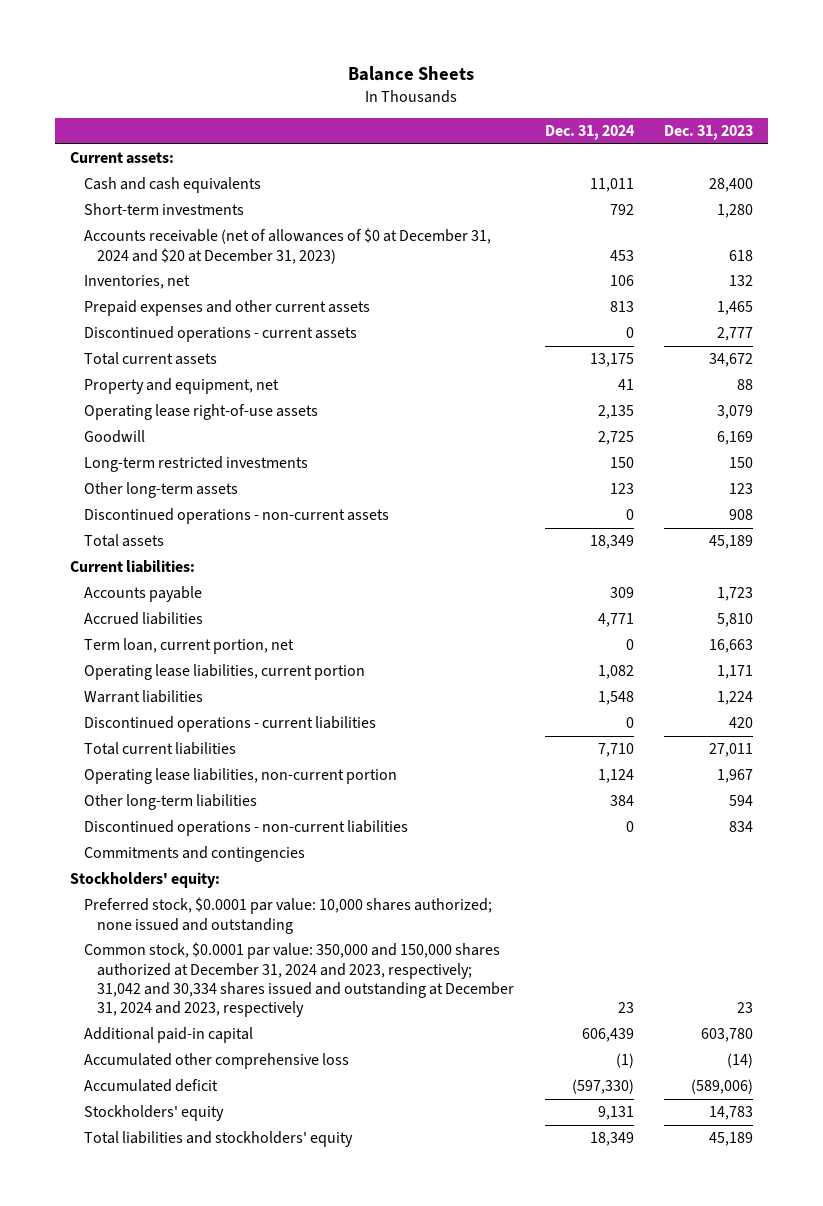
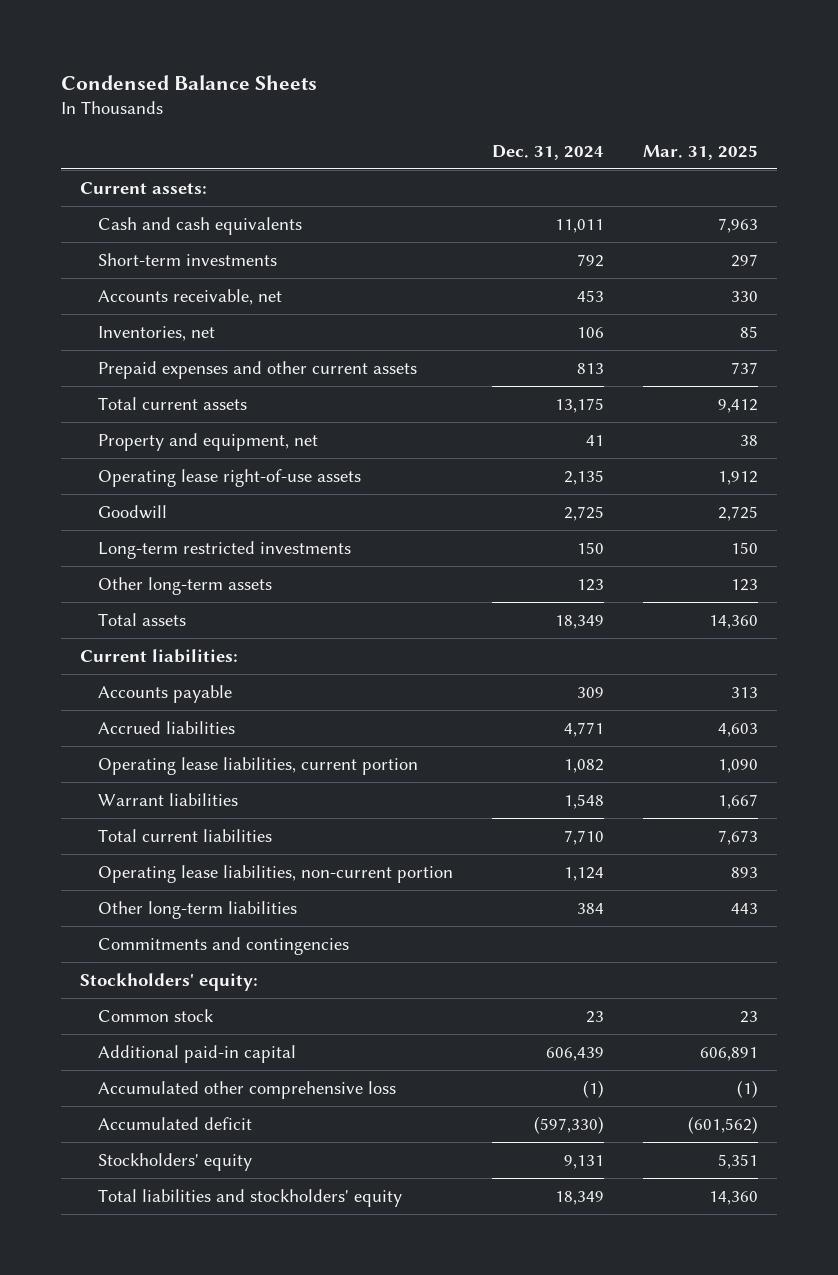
- Balance Sheets
+ Condensed Balance Sheets
- | Dec. 31, 2024 | Dec. 31, 2023
+ | Dec. 31, 2024 | Mar. 31, 2025
- Accounts receivable (net of allowances of $0 at December 31, 2024 and $20 at December 31, 2023) | 453 | 618
+ Accounts receivable, net | 453 | 330
- Discontinued operations - current assets | 0 | 2,777
- Discontinued operations - non-current assets | 0 | 908
- Term loan, current portion, net | 0 | 16,663
- Discontinued operations - current liabilities | 0 | 420
- Discontinued operations - non-current liabilities | 0 | 834
- Preferred stock, $0.0001 par value: 10,000 shares authorized; none issued and outstanding
- Common stock, $0.0001 par value: 350,000 and 150,000 shares authorized at December 31, 2024 and 2023, respectively; 31,042 and 30,334 shares issued and outstanding at December 31, 2024 and 2023, respectively | 23 | 23
+ Common stock | 23 | 23

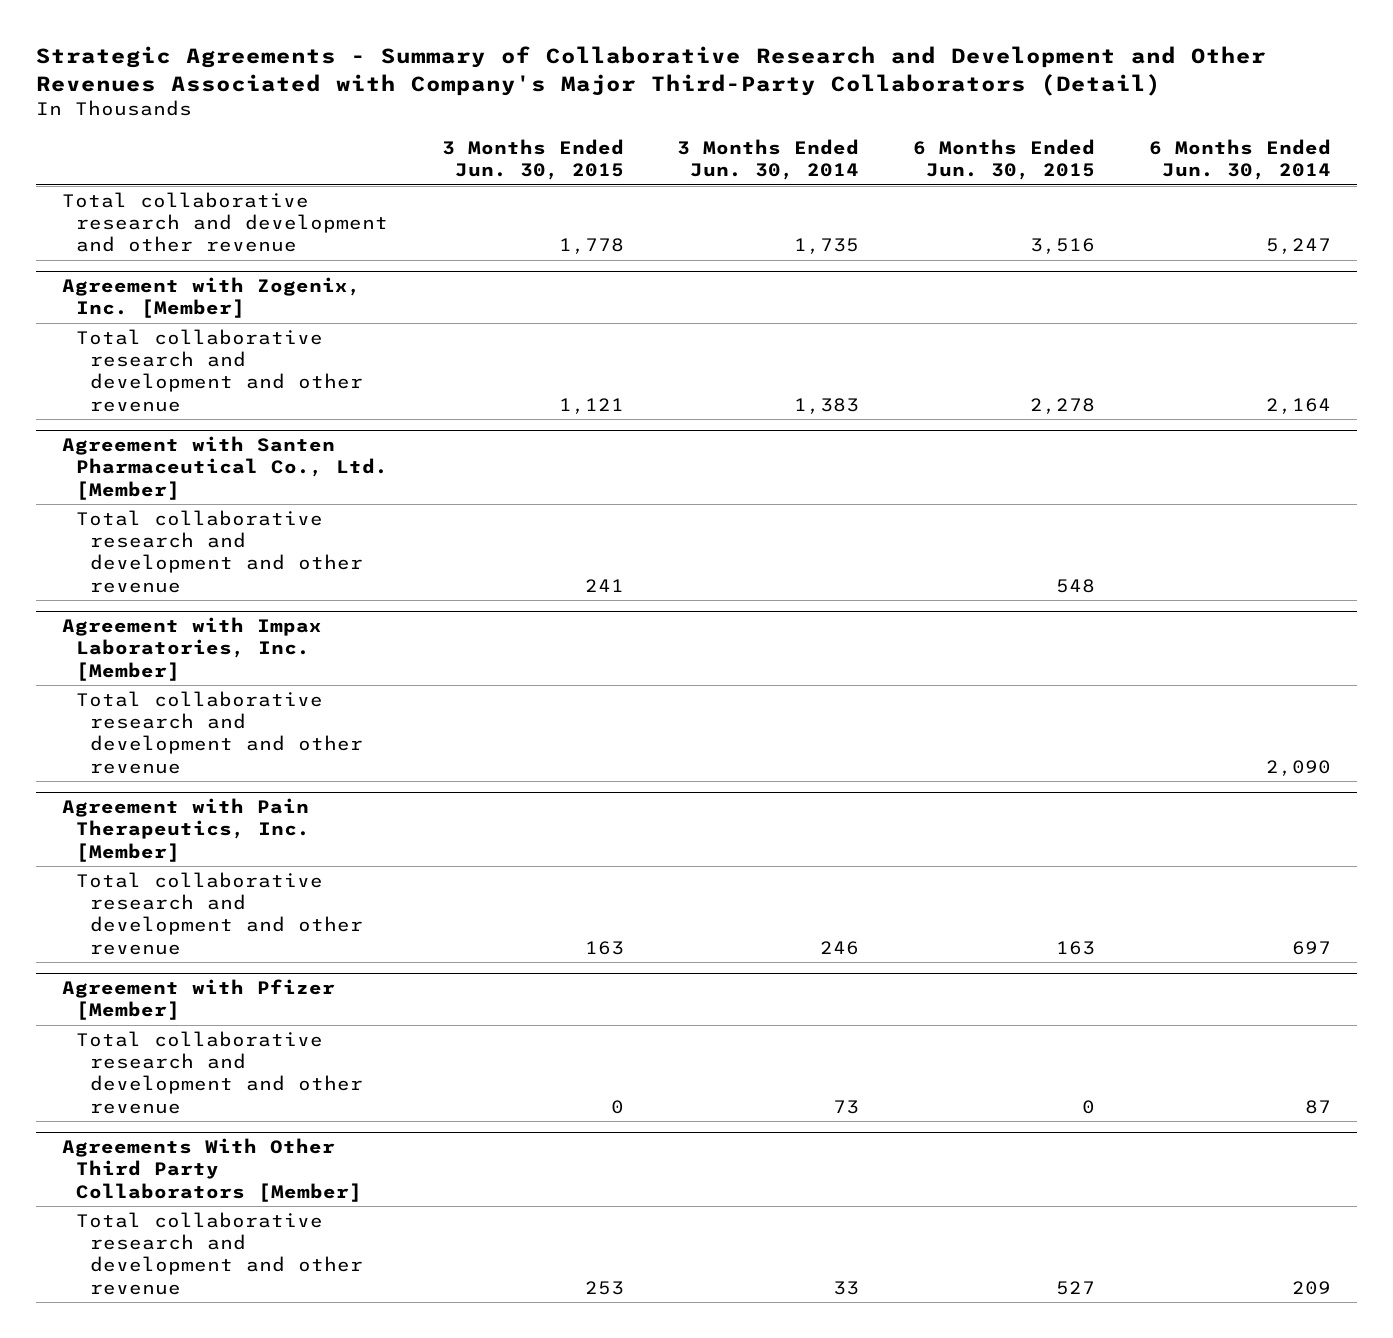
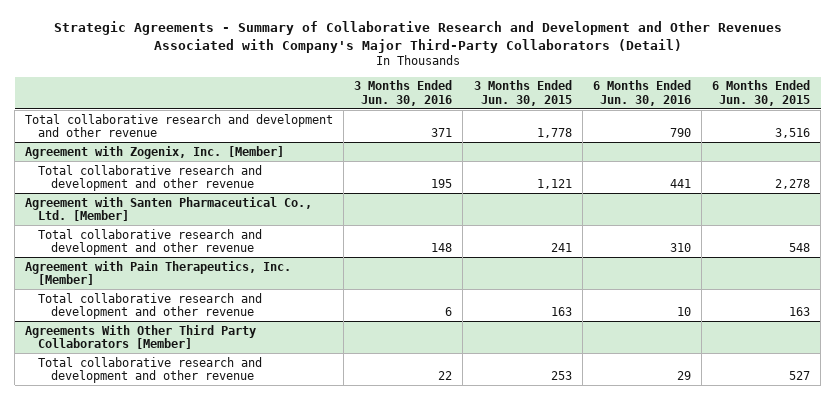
- | 3 Months Ended Jun. 30, 2015 | 3 Months Ended Jun. 30, 2014 | 6 Months Ended Jun. 30, 2015 | 6 Months Ended Jun. 30, 2014
+ | 3 Months Ended Jun. 30, 2016 | 3 Months Ended Jun. 30, 2015 | 6 Months Ended Jun. 30, 2016 | 6 Months Ended Jun. 30, 2015
- Agreement with Impax Laboratories, Inc. [Member]
- Total collaborative research and development and other revenue | | | | 2,090
- Agreement with Pfizer [Member]
- Total collaborative research and development and other revenue | 0 | 73 | 0 | 87

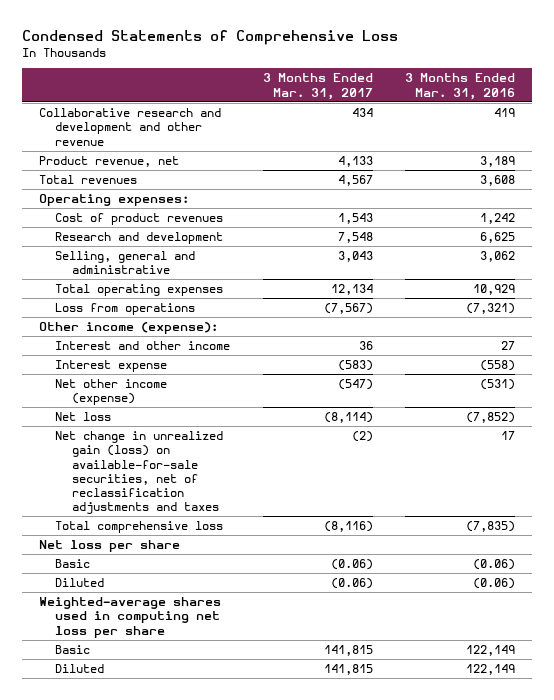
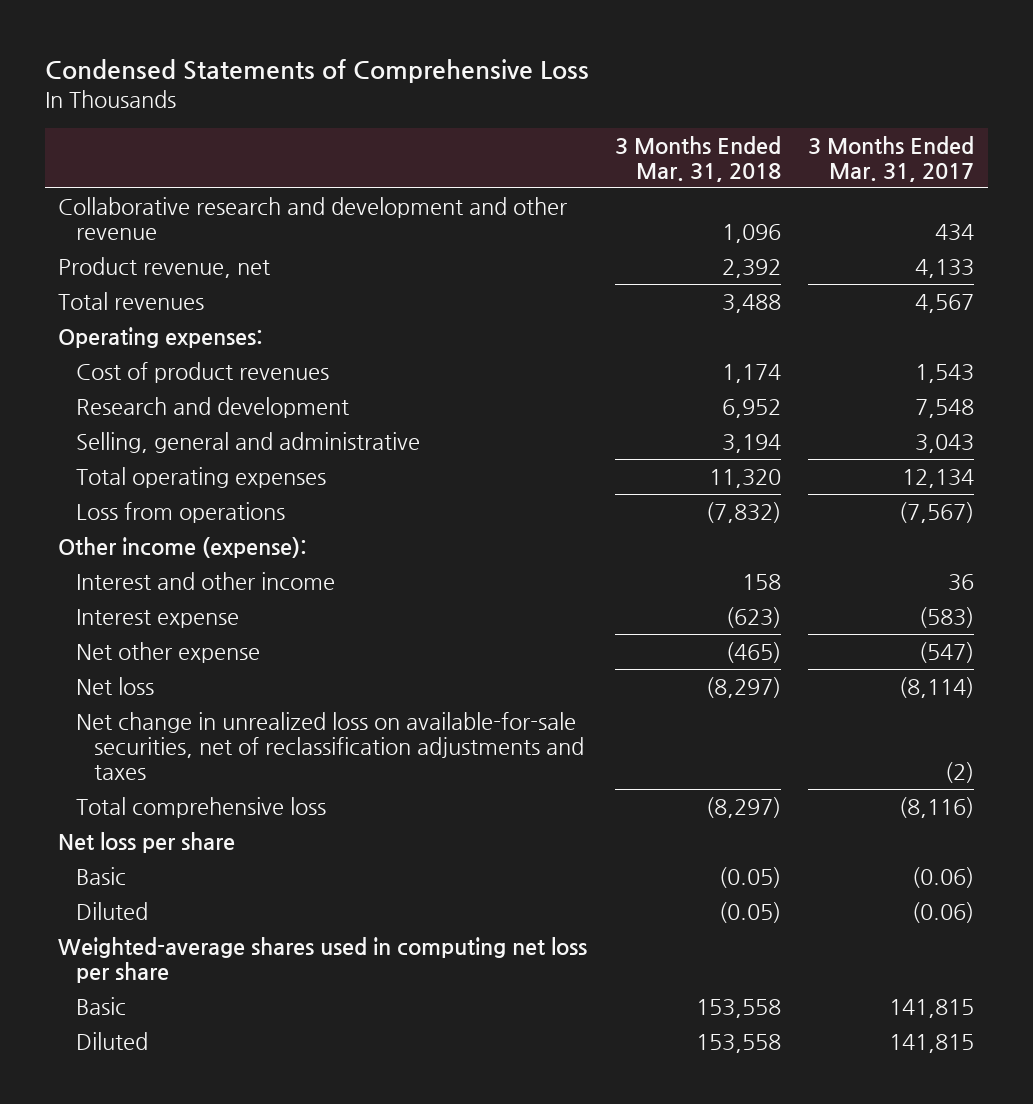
- | 3 Months Ended Mar. 31, 2017 | 3 Months Ended Mar. 31, 2016
+ | 3 Months Ended Mar. 31, 2018 | 3 Months Ended Mar. 31, 2017
- Net other income (expense) | (547) | (531)
+ Net other expense | (465) | (547)
- Net change in unrealized gain (loss) on available-for-sale securities, net of reclassification adjustments and taxes | (2) | 17
+ Net change in unrealized loss on available-for-sale securities, net of reclassification adjustments and taxes | | (2)

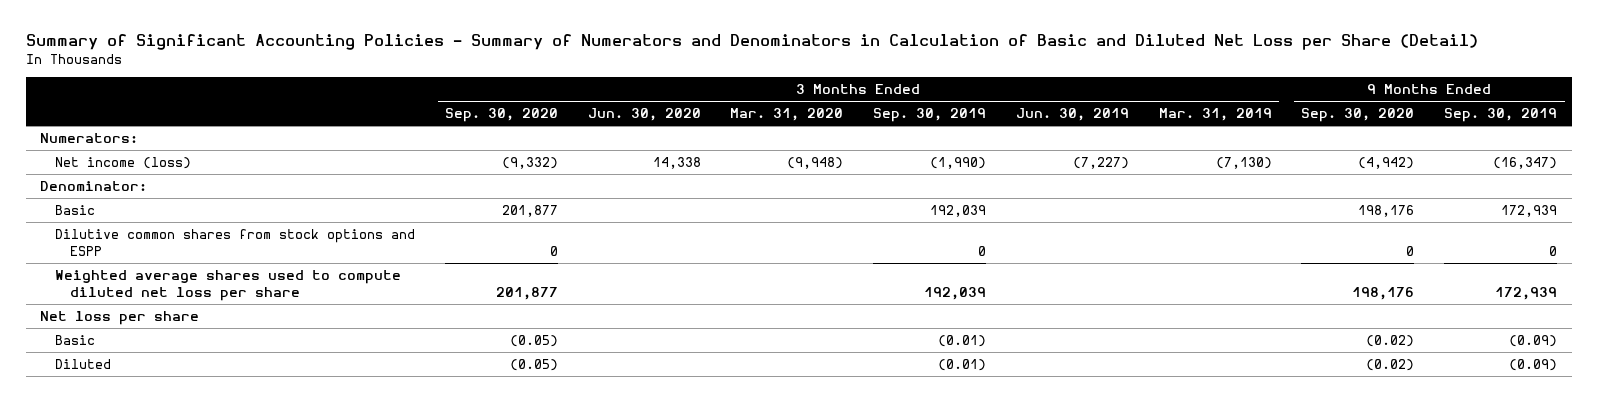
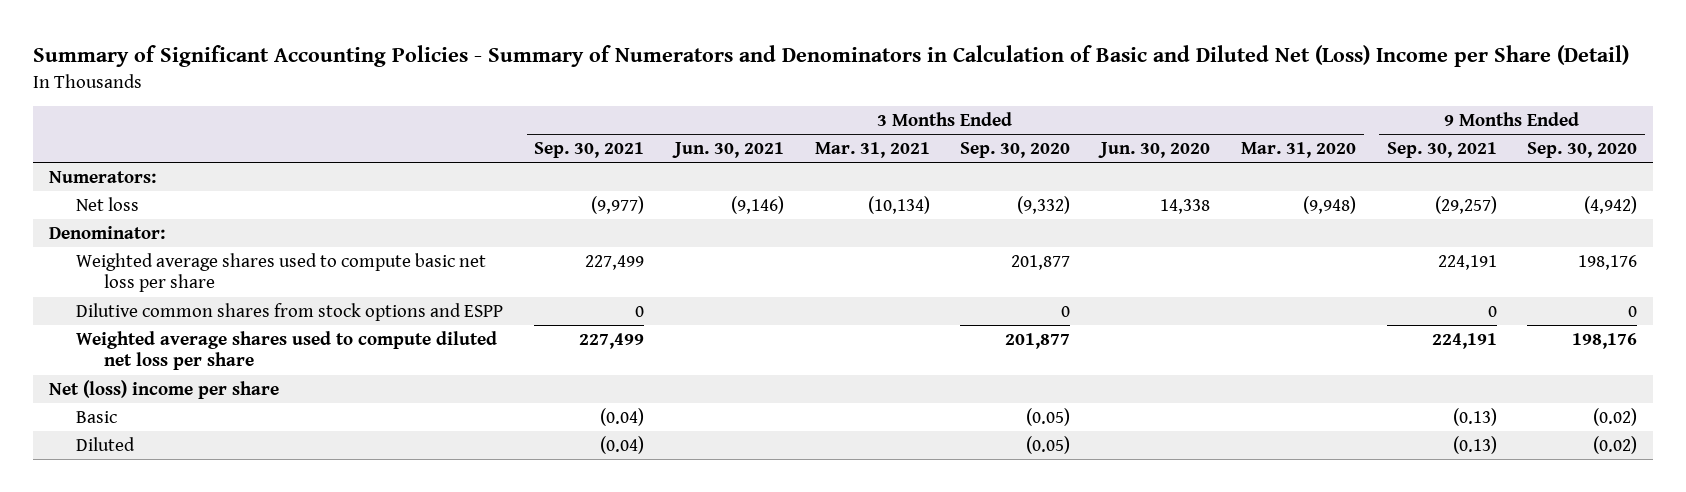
- Summary of Significant Accounting Policies - Summary of Numerators and Denominators in Calculation of Basic and Diluted Net Loss per Share (Detail)
+ Summary of Significant Accounting Policies - Summary of Numerators and Denominators in Calculation of Basic and Diluted Net (Loss) Income per Share (Detail)
- | 3 Months Ended Sep. 30, 2020 | 3 Months Ended Jun. 30, 2020 | 3 Months Ended Mar. 31, 2020 | 3 Months Ended Sep. 30, 2019 | 3 Months Ended Jun. 30, 2019 | 3 Months Ended Mar. 31, 2019 | 9 Months Ended Sep. 30, 2020 | 9 Months Ended Sep. 30, 2019
+ | 3 Months Ended Sep. 30, 2021 | 3 Months Ended Jun. 30, 2021 | 3 Months Ended Mar. 31, 2021 | 3 Months Ended Sep. 30, 2020 | 3 Months Ended Jun. 30, 2020 | 3 Months Ended Mar. 31, 2020 | 9 Months Ended Sep. 30, 2021 | 9 Months Ended Sep. 30, 2020
- Net income (loss) | (9,332) | 14,338 | (9,948) | (1,990) | (7,227) | (7,130) | (4,942) | (16,347)
+ Net loss | (9,977) | (9,146) | (10,134) | (9,332) | 14,338 | (9,948) | (29,257) | (4,942)
- Basic | 201,877 | | | 192,039 | | | 198,176 | 172,939
+ Weighted average shares used to compute basic net loss per share | 227,499 | | | 201,877 | | | 224,191 | 198,176
- Net loss per share
+ Net (loss) income per share

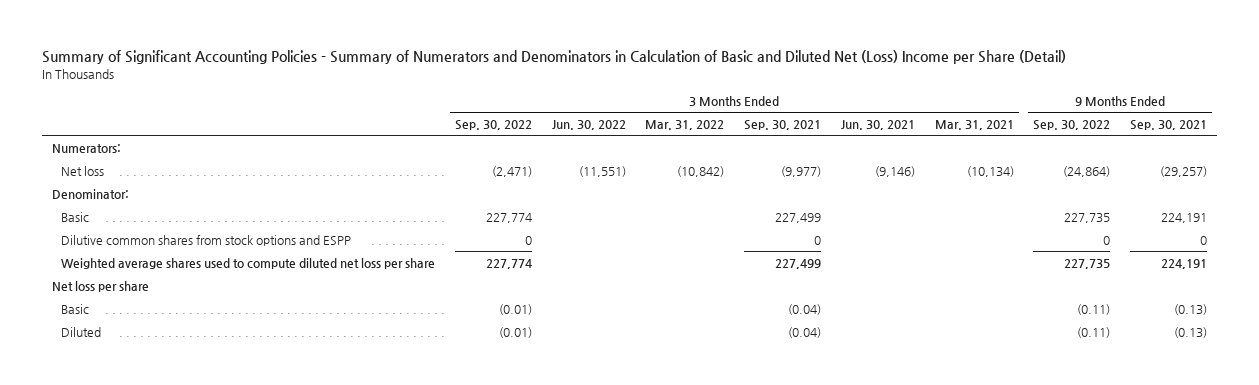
- | 3 Months Ended Sep. 30, 2021 | 3 Months Ended Jun. 30, 2021 | 3 Months Ended Mar. 31, 2021 | 3 Months Ended Sep. 30, 2020 | 3 Months Ended Jun. 30, 2020 | 3 Months Ended Mar. 31, 2020 | 9 Months Ended Sep. 30, 2021 | 9 Months Ended Sep. 30, 2020
+ | 3 Months Ended Sep. 30, 2022 | 3 Months Ended Jun. 30, 2022 | 3 Months Ended Mar. 31, 2022 | 3 Months Ended Sep. 30, 2021 | 3 Months Ended Jun. 30, 2021 | 3 Months Ended Mar. 31, 2021 | 9 Months Ended Sep. 30, 2022 | 9 Months Ended Sep. 30, 2021
- Weighted average shares used to compute basic net loss per share | 227,499 | | | 201,877 | | | 224,191 | 198,176
+ Basic | 227,774 | | | 227,499 | | | 227,735 | 224,191
- Net (loss) income per share
+ Net loss per share

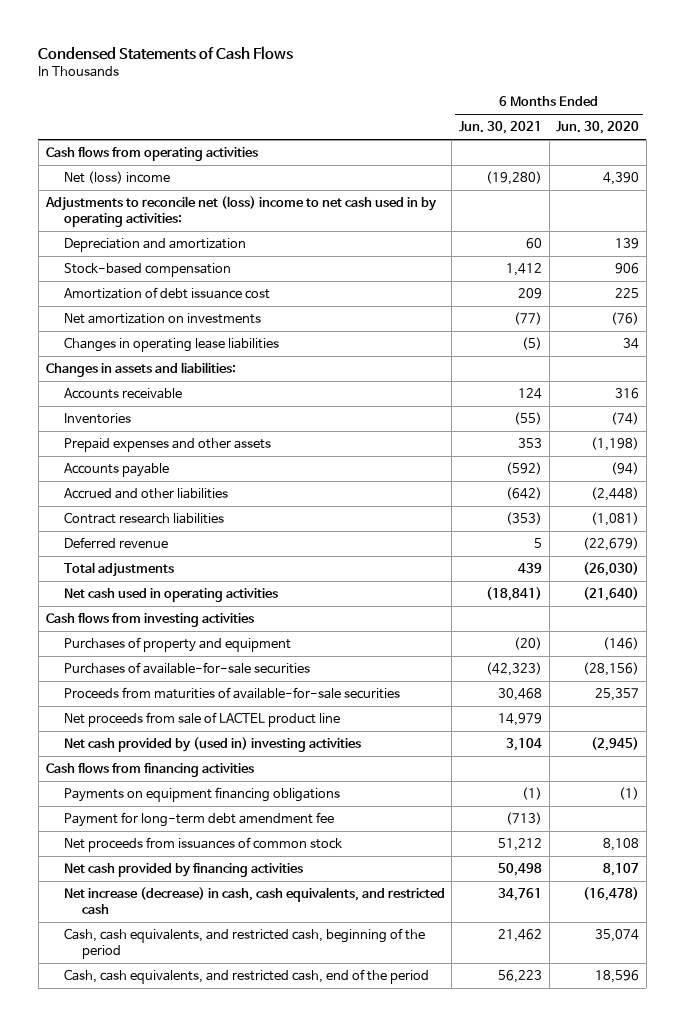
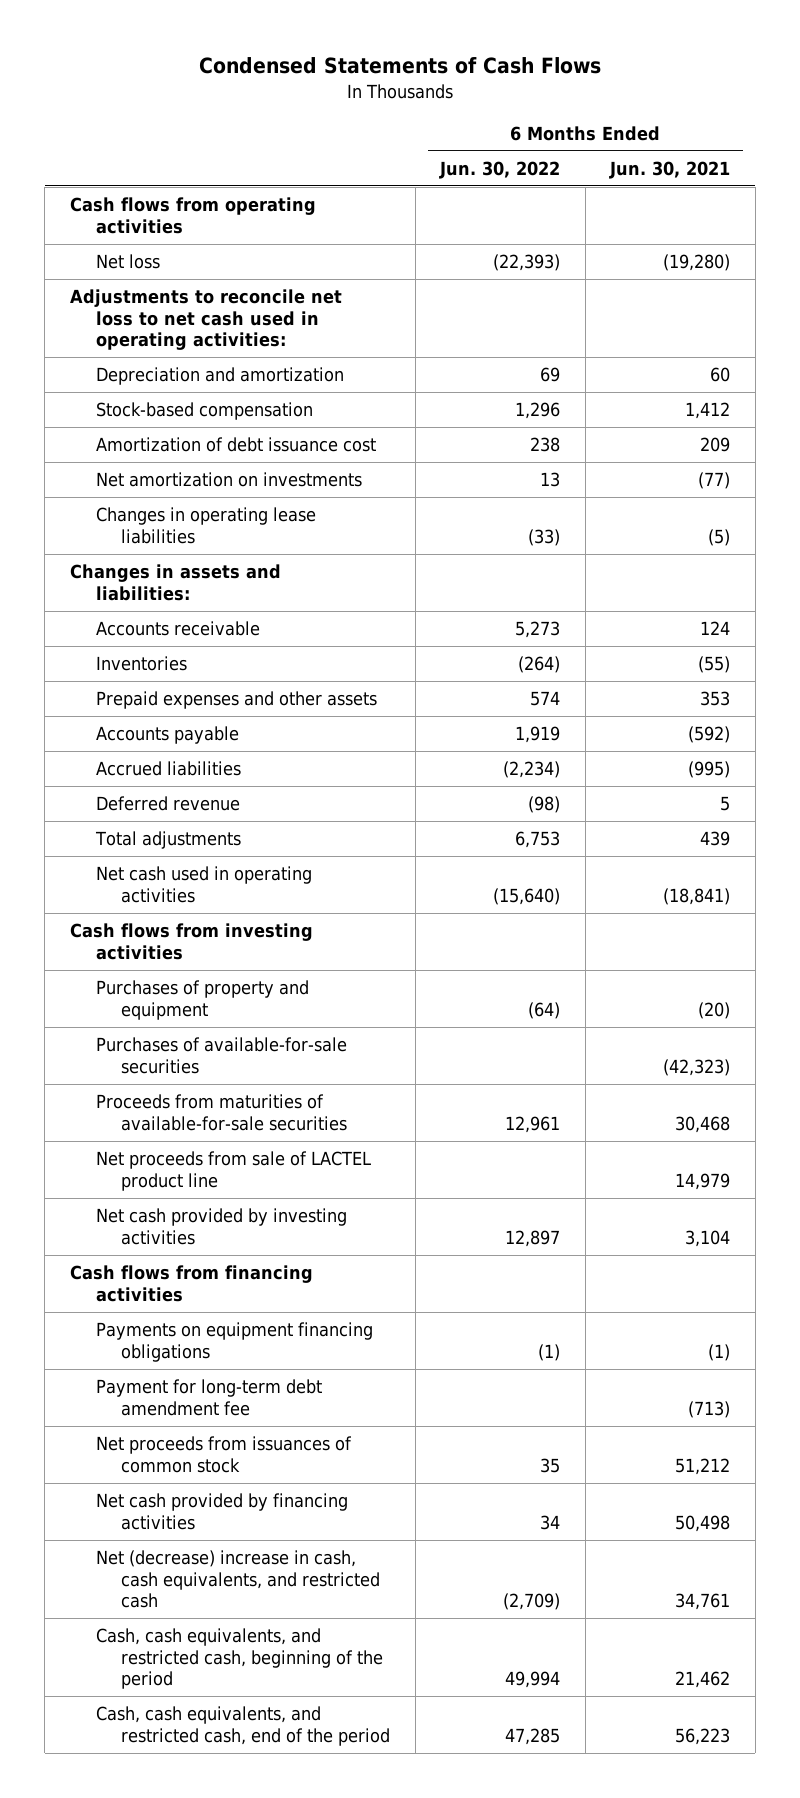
- | 6 Months Ended Jun. 30, 2021 | 6 Months Ended Jun. 30, 2020
+ | 6 Months Ended Jun. 30, 2022 | 6 Months Ended Jun. 30, 2021
- Net (loss) income | (19,280) | 4,390
- Adjustments to reconcile net (loss) income to net cash used in by operating activities:
+ Net loss | (22,393) | (19,280)
+ Adjustments to reconcile net loss to net cash used in operating activities:
- Accrued and other liabilities | (642) | (2,448)
- Contract research liabilities | (353) | (1,081)
+ Accrued liabilities | (2,234) | (995)
- Net cash provided by (used in) investing activities | 3,104 | (2,945)
+ Net cash provided by investing activities | 12,897 | 3,104
- Net increase (decrease) in cash, cash equivalents, and restricted cash | 34,761 | (16,478)
+ Net (decrease) increase in cash, cash equivalents, and restricted cash | (2,709) | 34,761

